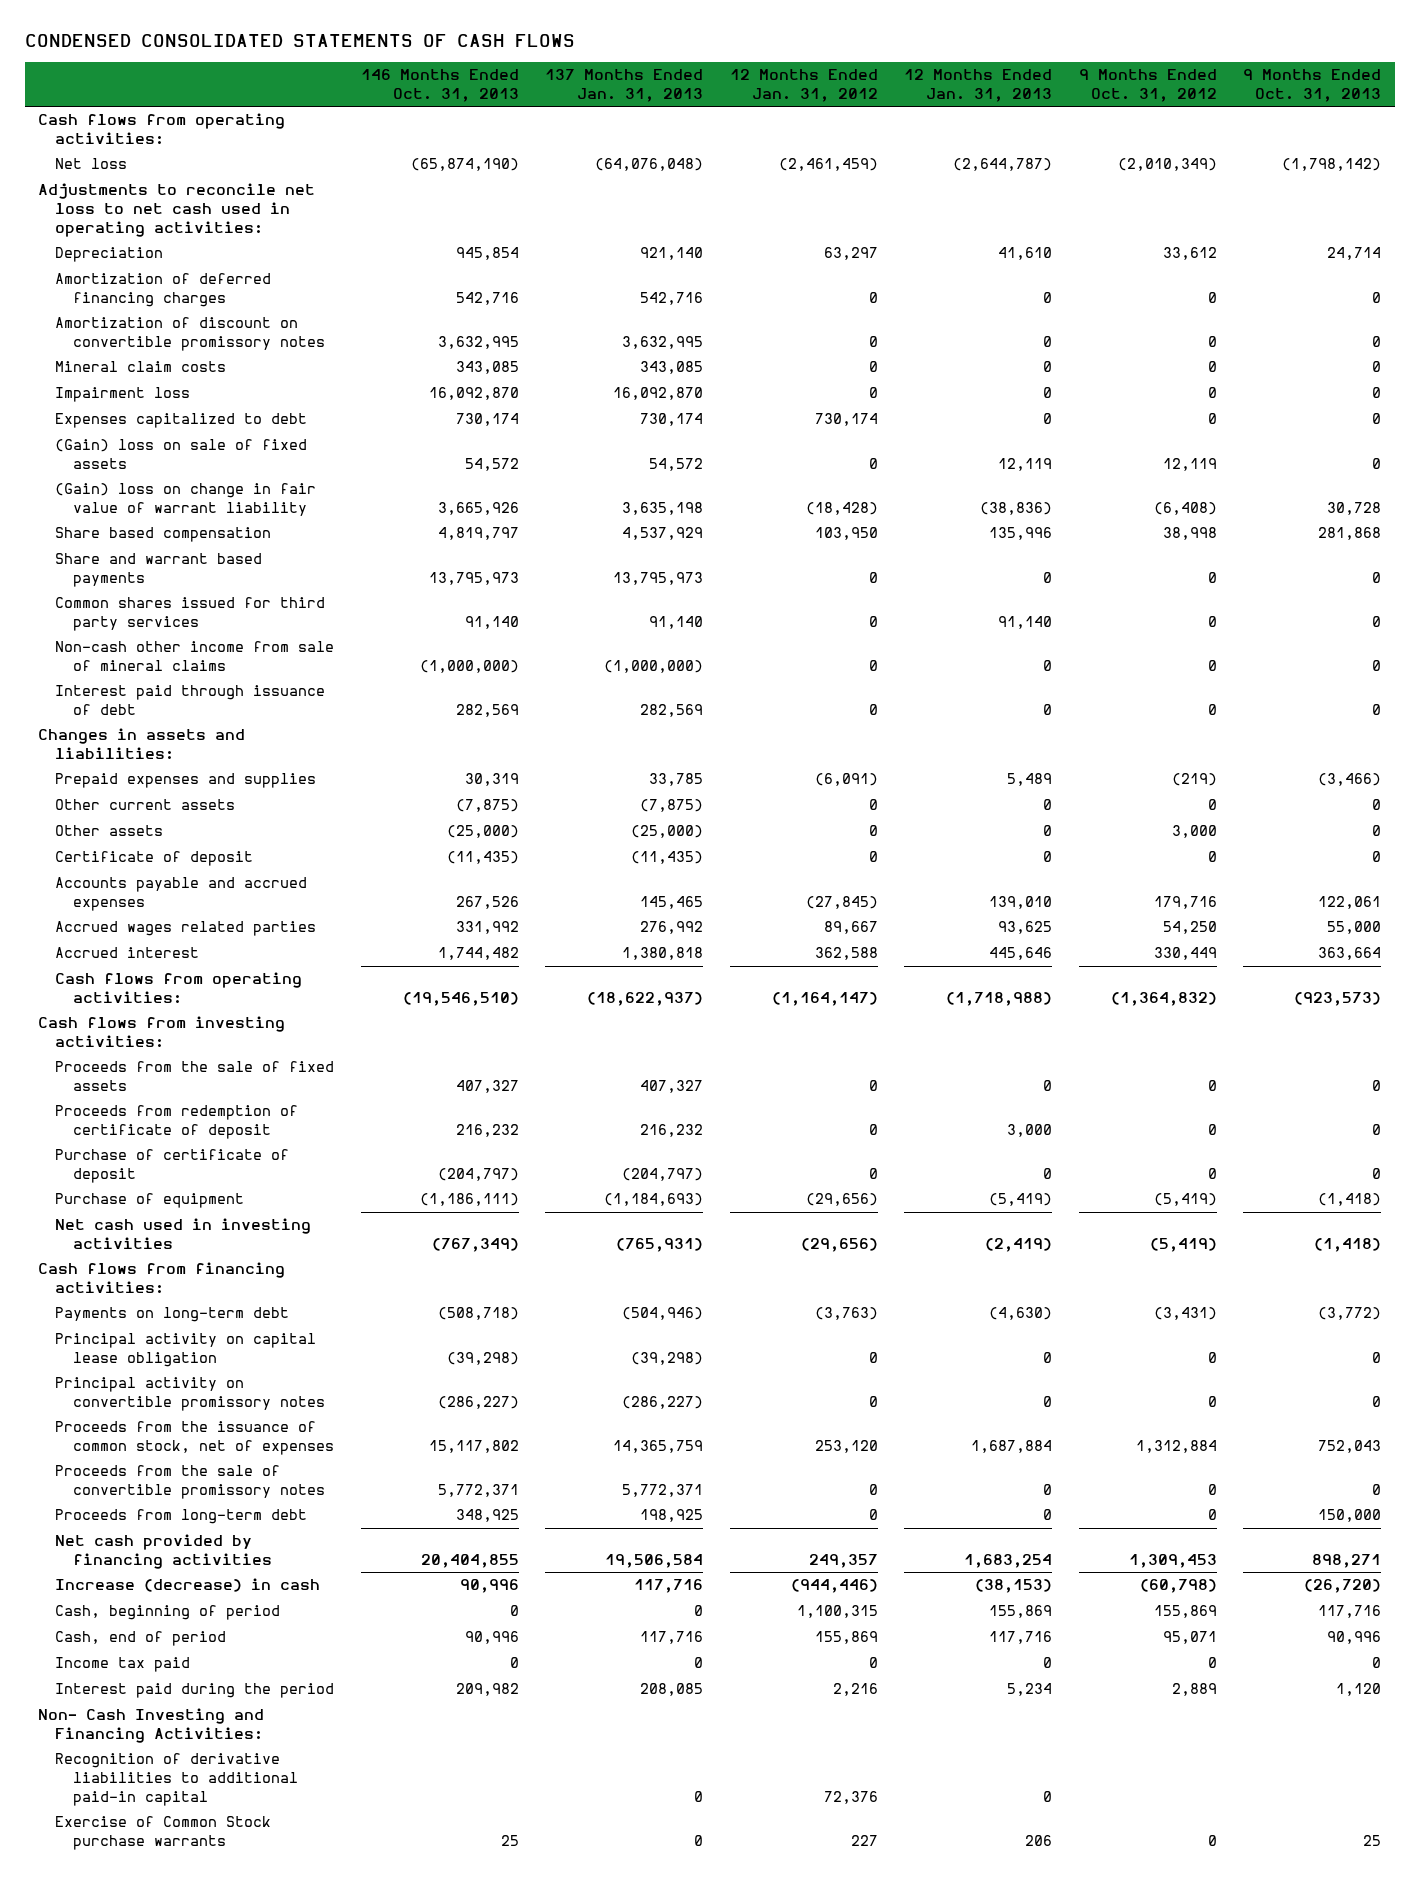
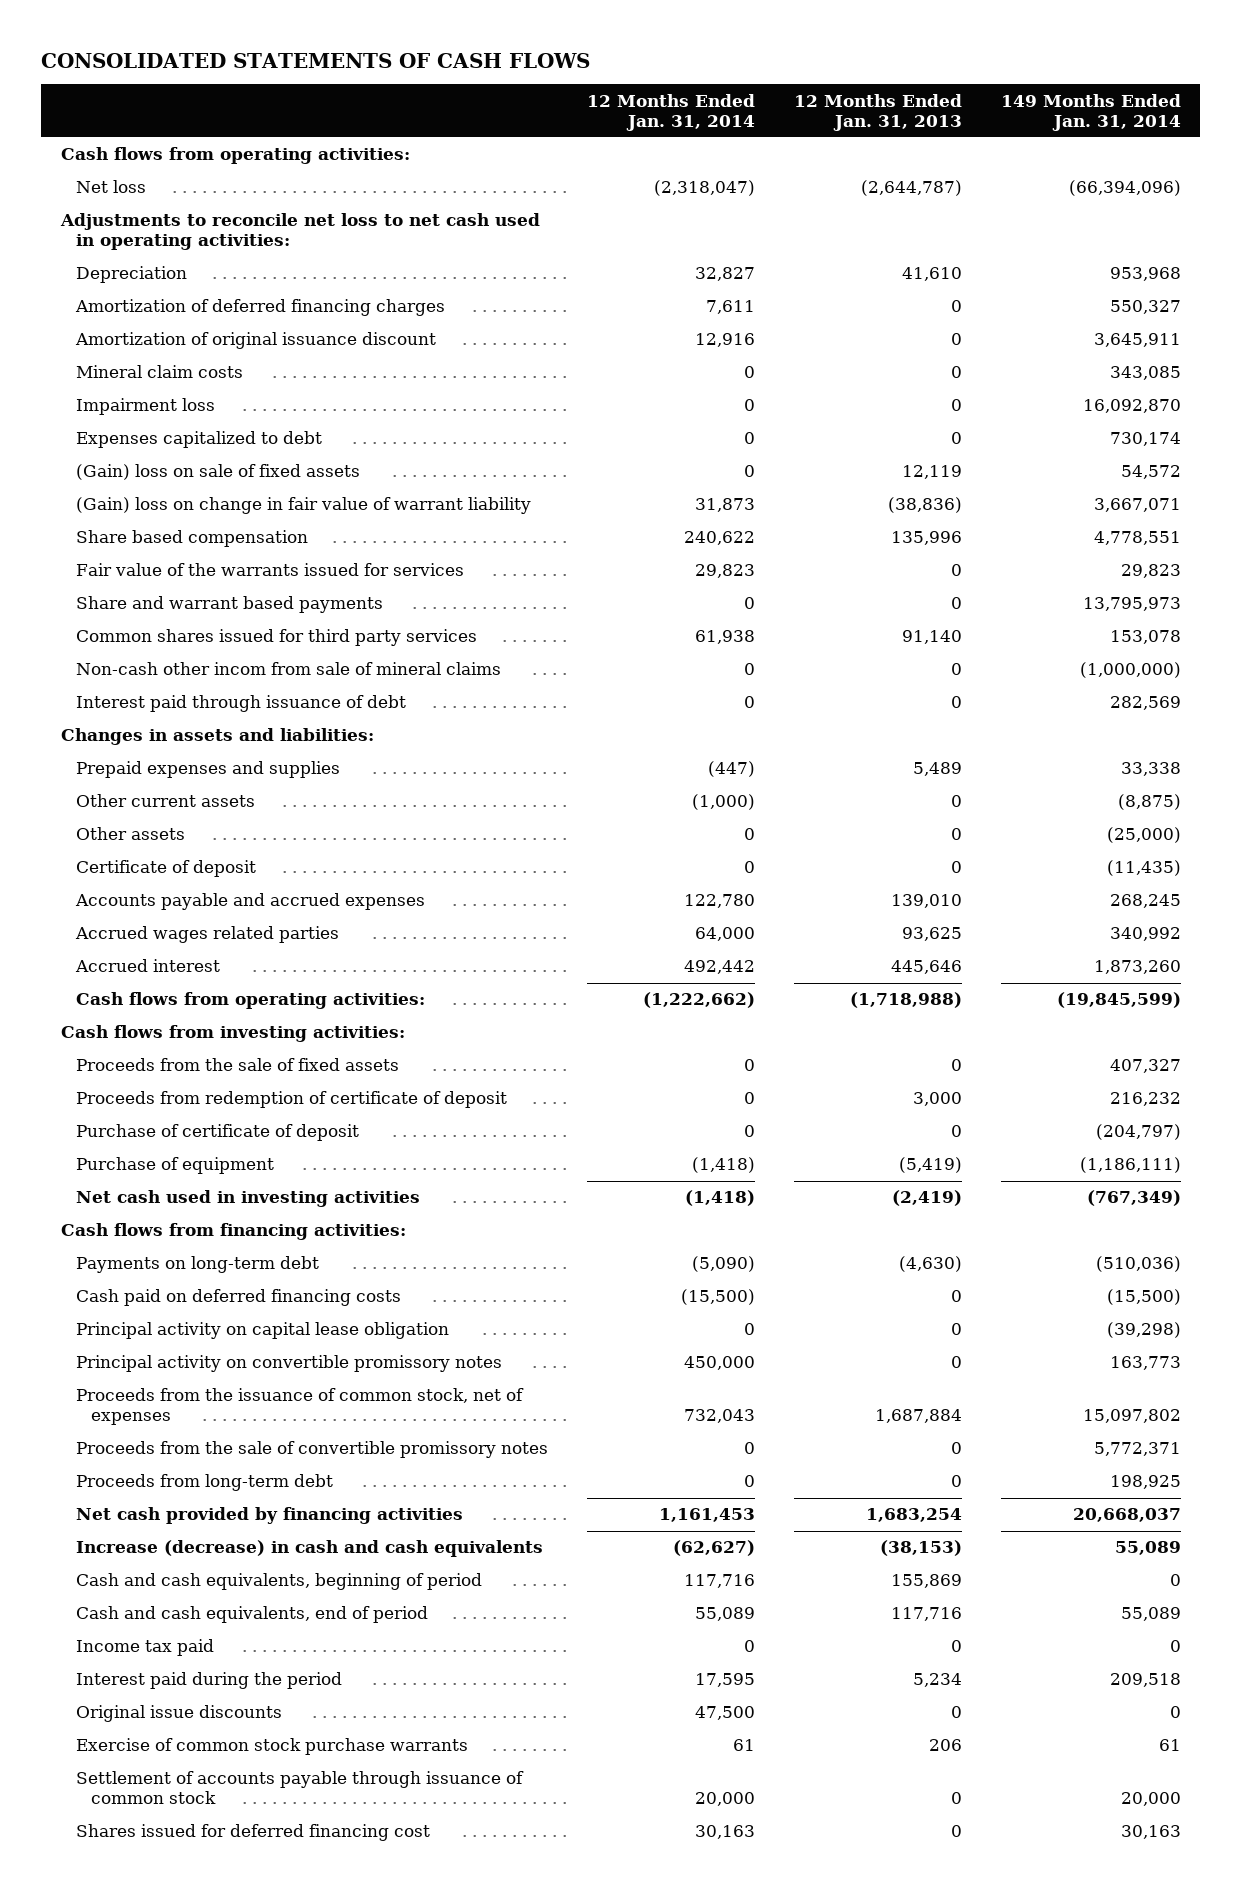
- CONDENSED CONSOLIDATED STATEMENTS OF CASH FLOWS
+ CONSOLIDATED STATEMENTS OF CASH FLOWS
- | 146 Months Ended Oct. 31, 2013 | 137 Months Ended Jan. 31, 2013 | 12 Months Ended Jan. 31, 2012 | 12 Months Ended Jan. 31, 2013 | 9 Months Ended Oct. 31, 2012 | 9 Months Ended Oct. 31, 2013
+ | 12 Months Ended Jan. 31, 2014 | 12 Months Ended Jan. 31, 2013 | 149 Months Ended Jan. 31, 2014
- Amortization of discount on convertible promissory notes | 3,632,995 | 3,632,995 | 0 | 0 | 0 | 0
+ Amortization of original issuance discount | 12,916 | 0 | 3,645,911
+ Fair value of the warrants issued for services | 29,823 | 0 | 29,823
- Non-cash other income from sale of mineral claims | (1,000,000) | (1,000,000) | 0 | 0 | 0 | 0
+ Non-cash other incom from sale of mineral claims | 0 | 0 | (1,000,000)
+ Cash paid on deferred financing costs | (15,500) | 0 | (15,500)
- Increase (decrease) in cash | 90,996 | 117,716 | (944,446) | (38,153) | (60,798) | (26,720)
- Cash, beginning of period | 0 | 0 | 1,100,315 | 155,869 | 155,869 | 117,716
- Cash, end of period | 90,996 | 117,716 | 155,869 | 117,716 | 95,071 | 90,996
+ Increase (decrease) in cash and cash equivalents | (62,627) | (38,153) | 55,089
+ Cash and cash equivalents, beginning of period | 117,716 | 155,869 | 0
+ Cash and cash equivalents, end of period | 55,089 | 117,716 | 55,089
- Non- Cash Investing and Financing Activities:
- Recognition of derivative liabilities to additional paid-in capital | | 0 | 72,376 | 0 | |
- Exercise of Common Stock purchase warrants | 25 | 0 | 227 | 206 | 0 | 25
+ Original issue discounts | 47,500 | 0 | 0
+ Exercise of common stock purchase warrants | 61 | 206 | 61
+ Settlement of accounts payable through issuance of common stock | 20,000 | 0 | 20,000
+ Shares issued for deferred financing cost | 30,163 | 0 | 30,163

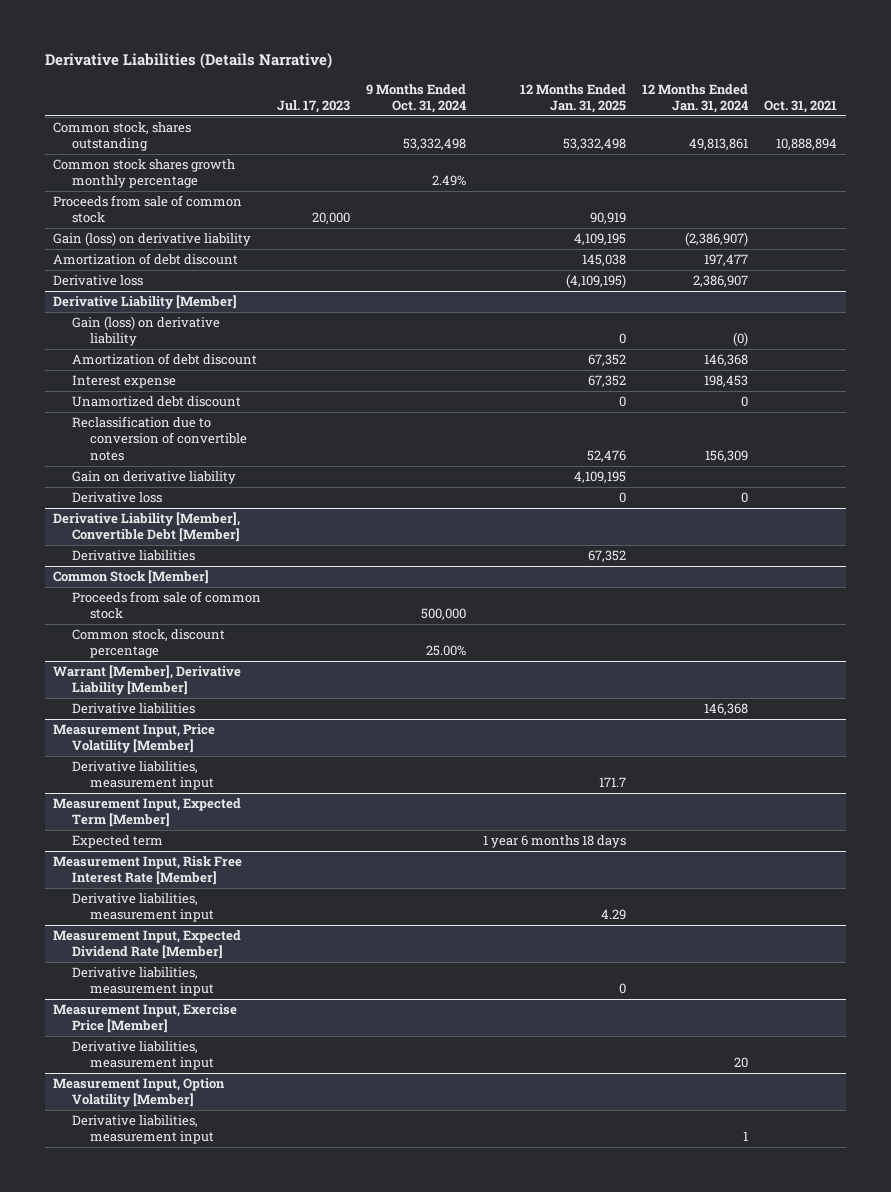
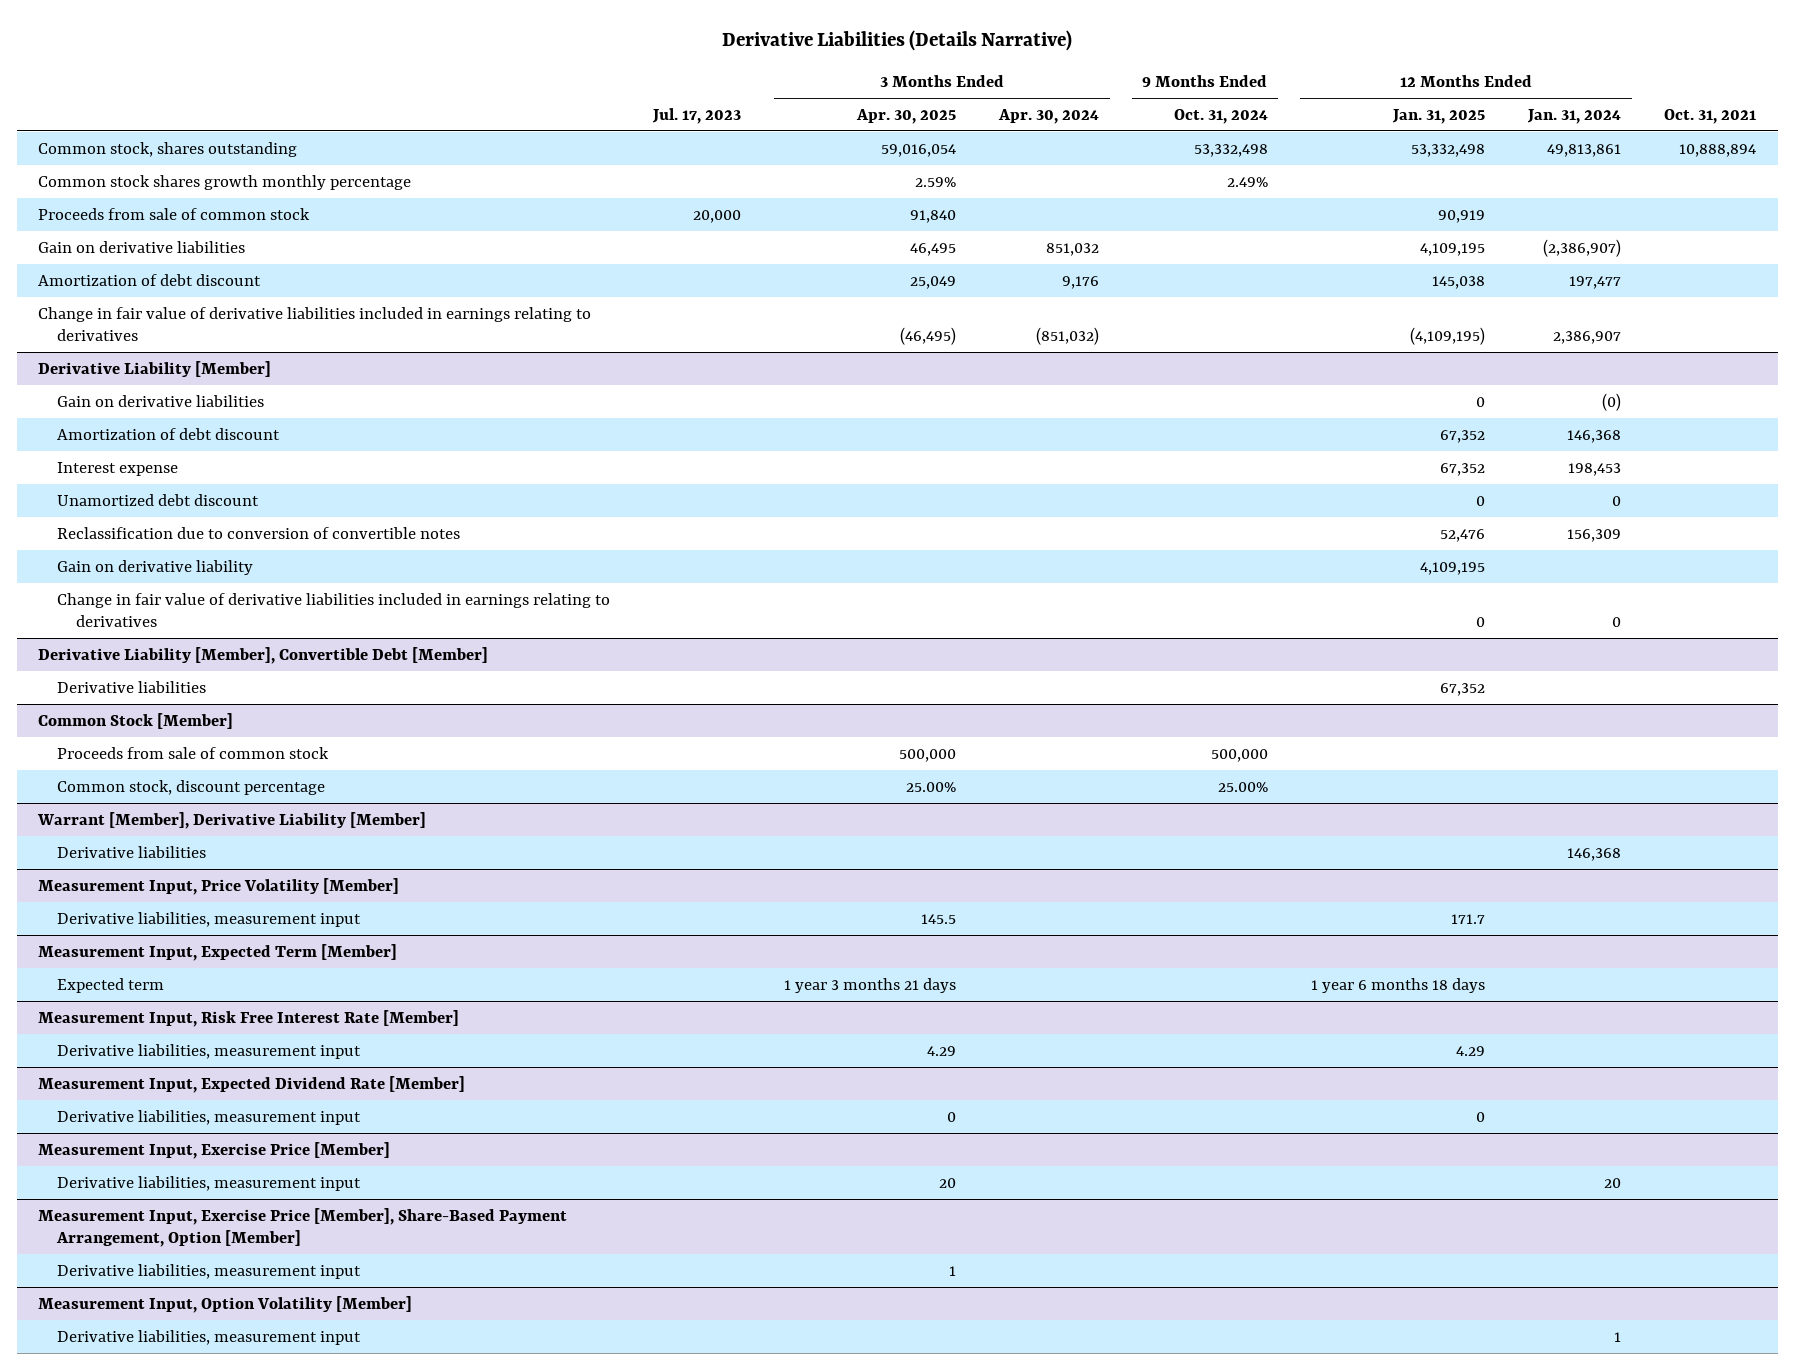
- | Jul. 17, 2023 | 9 Months Ended Oct. 31, 2024 | 12 Months Ended Jan. 31, 2025 | 12 Months Ended Jan. 31, 2024 | Oct. 31, 2021
+ | Jul. 17, 2023 | 3 Months Ended Apr. 30, 2025 | 3 Months Ended Apr. 30, 2024 | 9 Months Ended Oct. 31, 2024 | 12 Months Ended Jan. 31, 2025 | 12 Months Ended Jan. 31, 2024 | Oct. 31, 2021
- Gain (loss) on derivative liability | | | 4,109,195 | (2,386,907) |
+ Gain on derivative liabilities | | 46,495 | 851,032 | | 4,109,195 | (2,386,907) |
- Derivative loss | | | (4,109,195) | 2,386,907 |
+ Change in fair value of derivative liabilities included in earnings relating to derivatives | | (46,495) | (851,032) | | (4,109,195) | 2,386,907 |
@ Derivative Liability [Member]
- Gain (loss) on derivative liability | | | 0 | (0) |
+ Gain on derivative liabilities | | | | | 0 | (0) |
- Derivative loss | | | 0 | 0 |
+ Change in fair value of derivative liabilities included in earnings relating to derivatives | | | | | 0 | 0 |
+ Measurement Input, Exercise Price [Member], Share-Based Payment Arrangement, Option [Member]
+ Derivative liabilities, measurement input | | 1 | | | | |

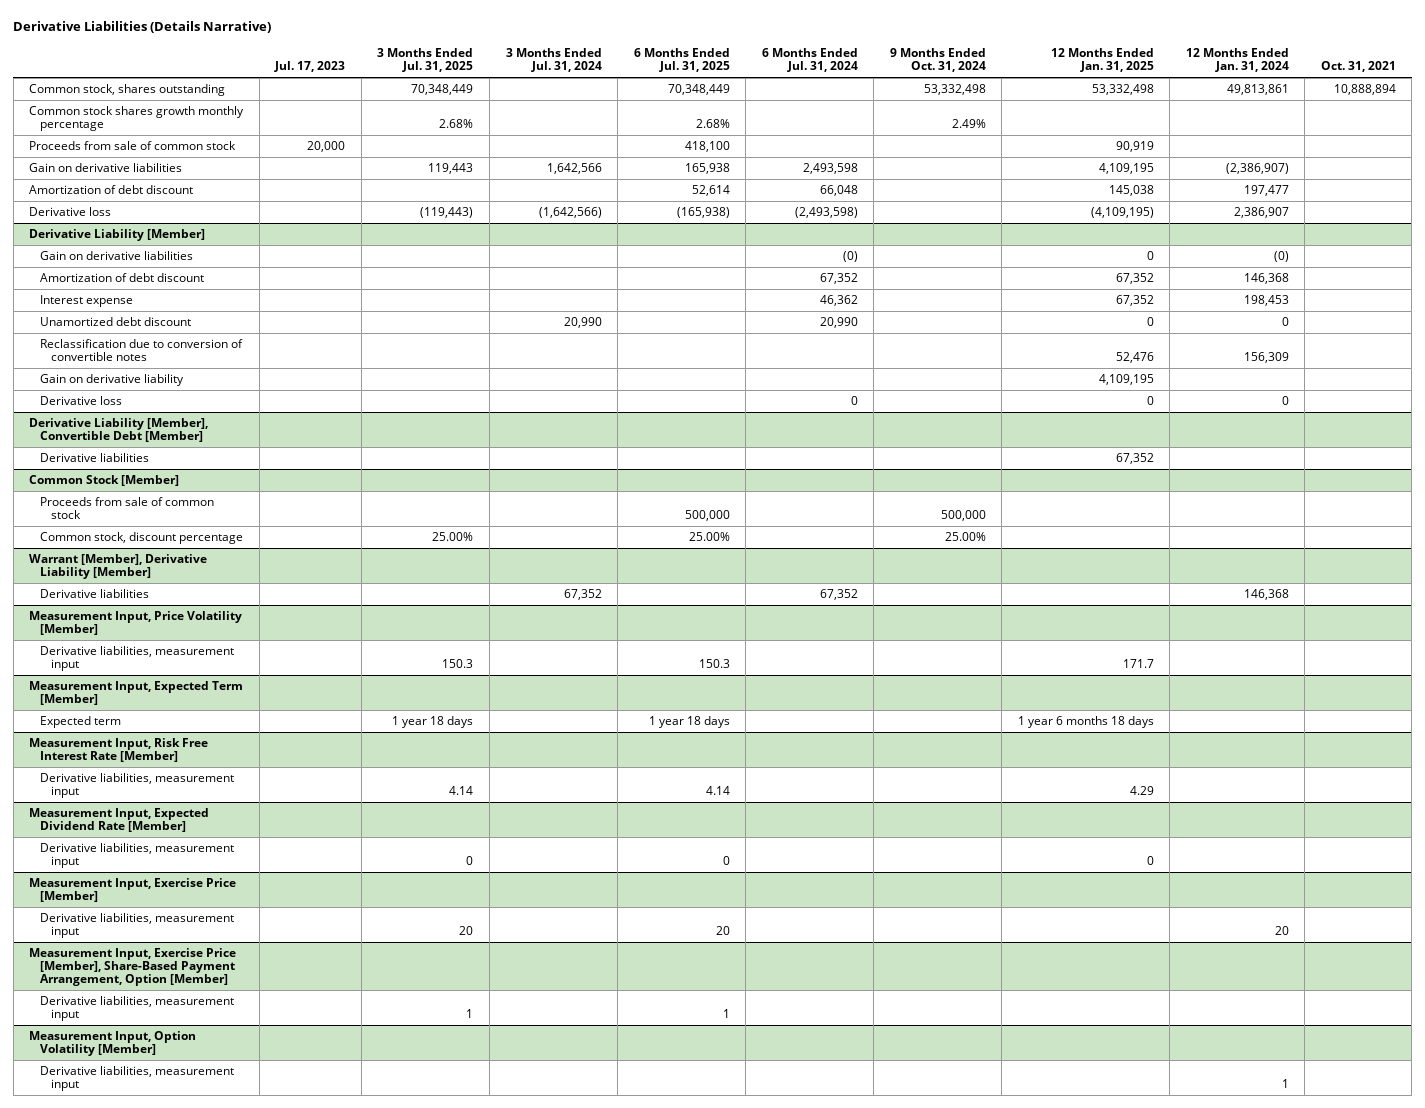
- | Jul. 17, 2023 | 3 Months Ended Apr. 30, 2025 | 3 Months Ended Apr. 30, 2024 | 9 Months Ended Oct. 31, 2024 | 12 Months Ended Jan. 31, 2025 | 12 Months Ended Jan. 31, 2024 | Oct. 31, 2021
+ | Jul. 17, 2023 | 3 Months Ended Jul. 31, 2025 | 3 Months Ended Jul. 31, 2024 | 6 Months Ended Jul. 31, 2025 | 6 Months Ended Jul. 31, 2024 | 9 Months Ended Oct. 31, 2024 | 12 Months Ended Jan. 31, 2025 | 12 Months Ended Jan. 31, 2024 | Oct. 31, 2021
- Change in fair value of derivative liabilities included in earnings relating to derivatives | | (46,495) | (851,032) | | (4,109,195) | 2,386,907 |
+ Derivative loss | | (119,443) | (1,642,566) | (165,938) | (2,493,598) | | (4,109,195) | 2,386,907 |
@ Derivative Liability [Member]
- Change in fair value of derivative liabilities included in earnings relating to derivatives | | | | | 0 | 0 |
+ Derivative loss | | | | | 0 | | 0 | 0 |

